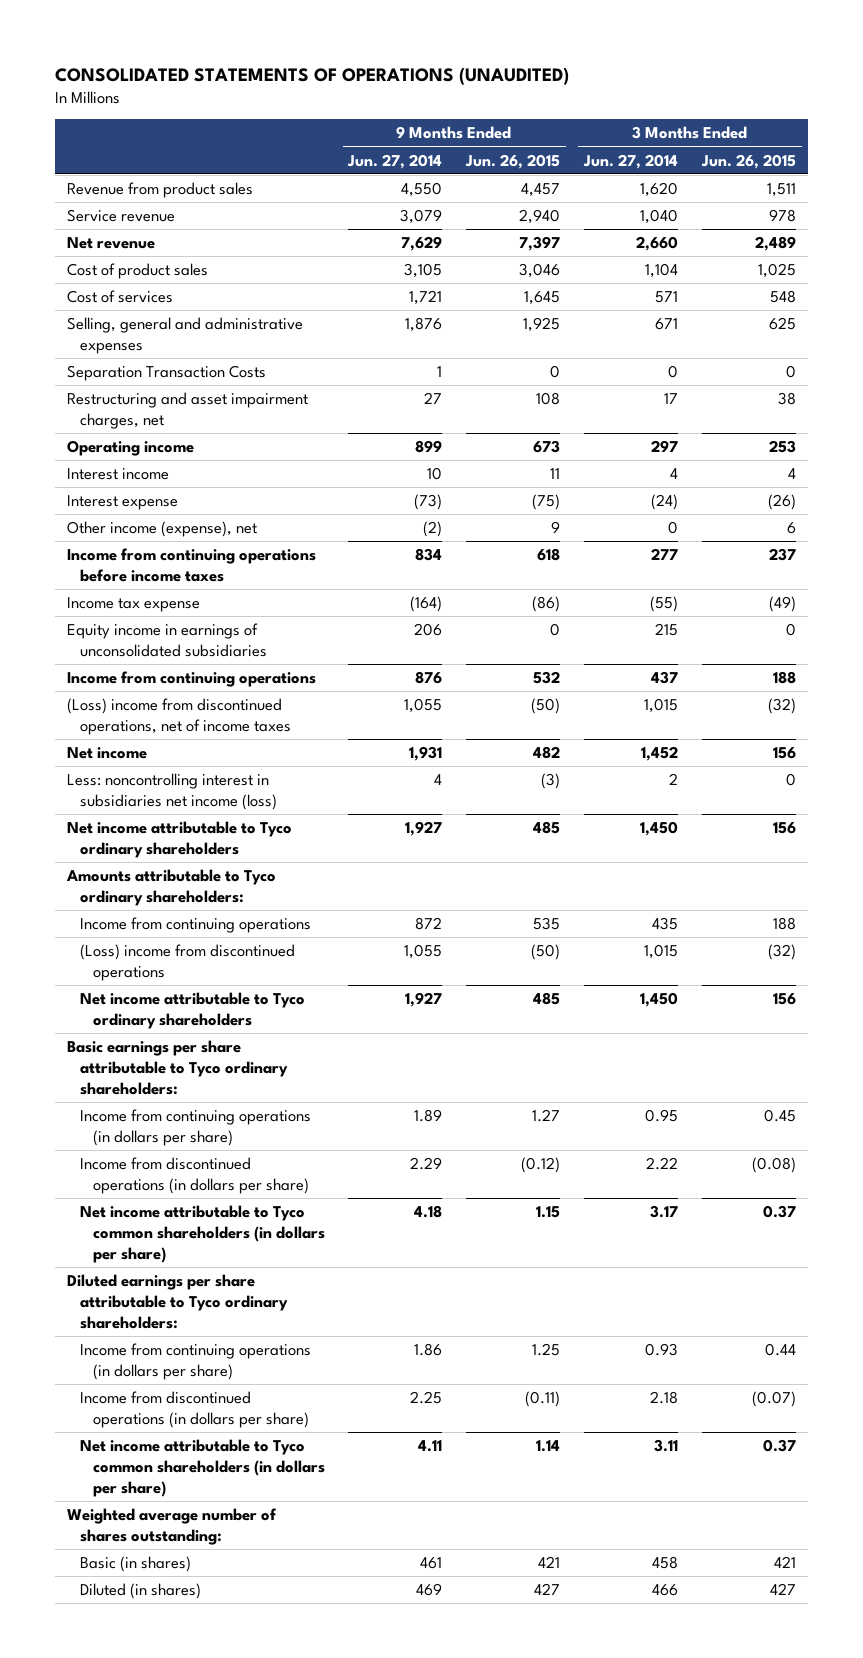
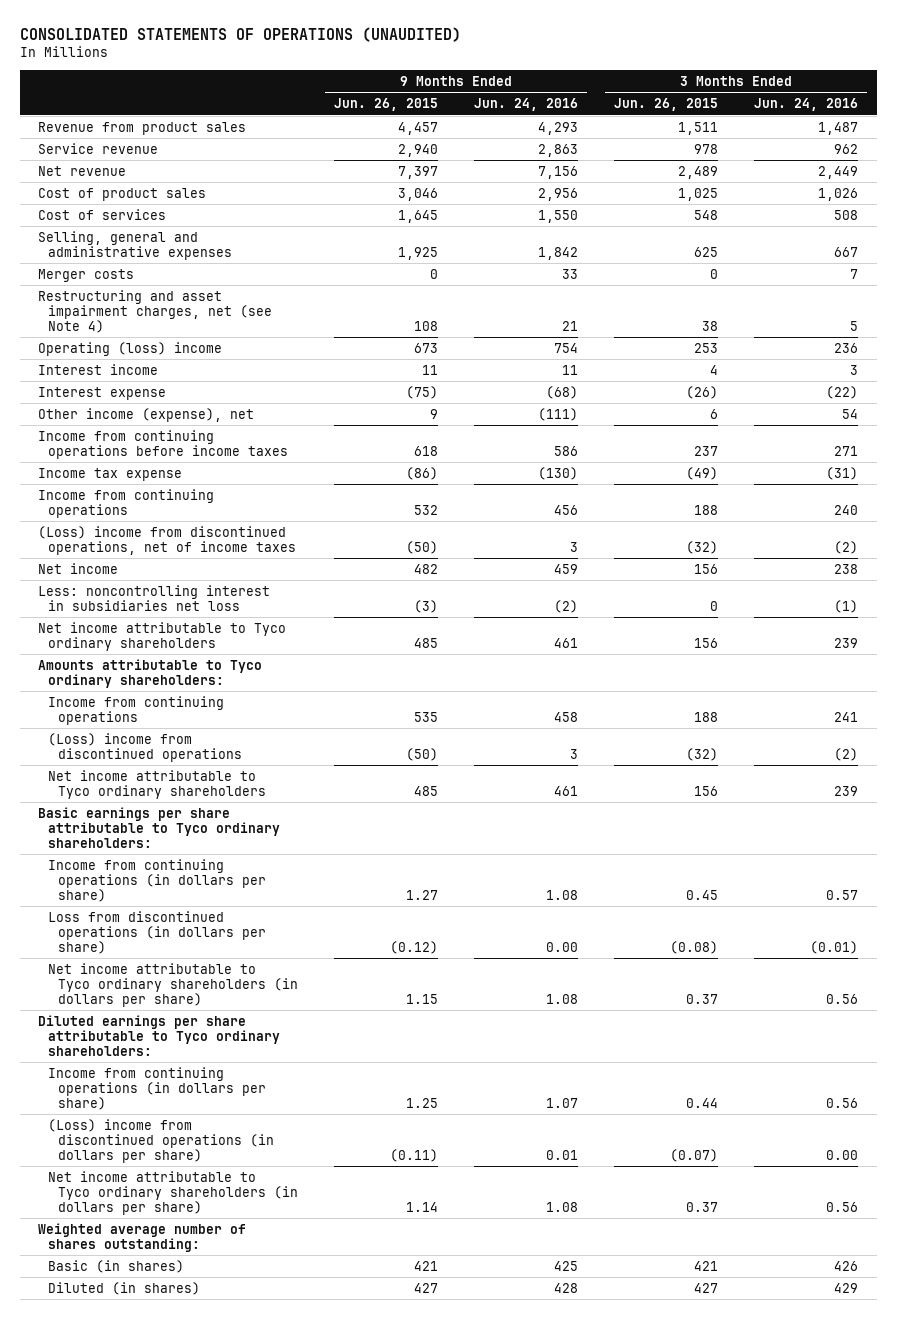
- | 9 Months Ended Jun. 27, 2014 | 9 Months Ended Jun. 26, 2015 | 3 Months Ended Jun. 27, 2014 | 3 Months Ended Jun. 26, 2015
+ | 9 Months Ended Jun. 26, 2015 | 9 Months Ended Jun. 24, 2016 | 3 Months Ended Jun. 26, 2015 | 3 Months Ended Jun. 24, 2016
- Separation Transaction Costs | 1 | 0 | 0 | 0
- Restructuring and asset impairment charges, net | 27 | 108 | 17 | 38
- Operating income | 899 | 673 | 297 | 253
+ Merger costs | 0 | 33 | 0 | 7
+ Restructuring and asset impairment charges, net (see Note 4) | 108 | 21 | 38 | 5
+ Operating (loss) income | 673 | 754 | 253 | 236
- Equity income in earnings of unconsolidated subsidiaries | 206 | 0 | 215 | 0
- Less: noncontrolling interest in subsidiaries net income (loss) | 4 | (3) | 2 | 0
+ Less: noncontrolling interest in subsidiaries net loss | (3) | (2) | 0 | (1)
- Income from discontinued operations (in dollars per share) | 2.29 | (0.12) | 2.22 | (0.08)
- Net income attributable to Tyco common shareholders (in dollars per share) | 4.18 | 1.15 | 3.17 | 0.37
+ Loss from discontinued operations (in dollars per share) | (0.12) | 0.00 | (0.08) | (0.01)
+ Net income attributable to Tyco ordinary shareholders (in dollars per share) | 1.15 | 1.08 | 0.37 | 0.56
- Income from discontinued operations (in dollars per share) | 2.25 | (0.11) | 2.18 | (0.07)
- Net income attributable to Tyco common shareholders (in dollars per share) | 4.11 | 1.14 | 3.11 | 0.37
+ (Loss) income from discontinued operations (in dollars per share) | (0.11) | 0.01 | (0.07) | 0.00
+ Net income attributable to Tyco ordinary shareholders (in dollars per share) | 1.14 | 1.08 | 0.37 | 0.56

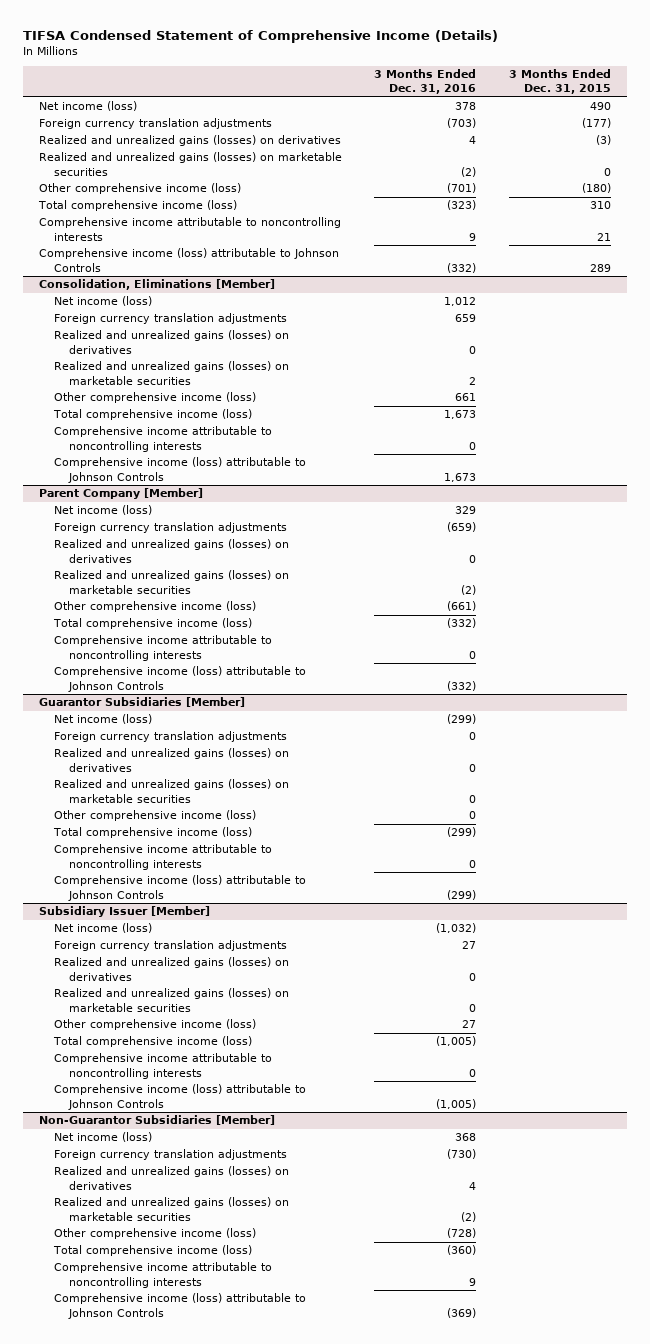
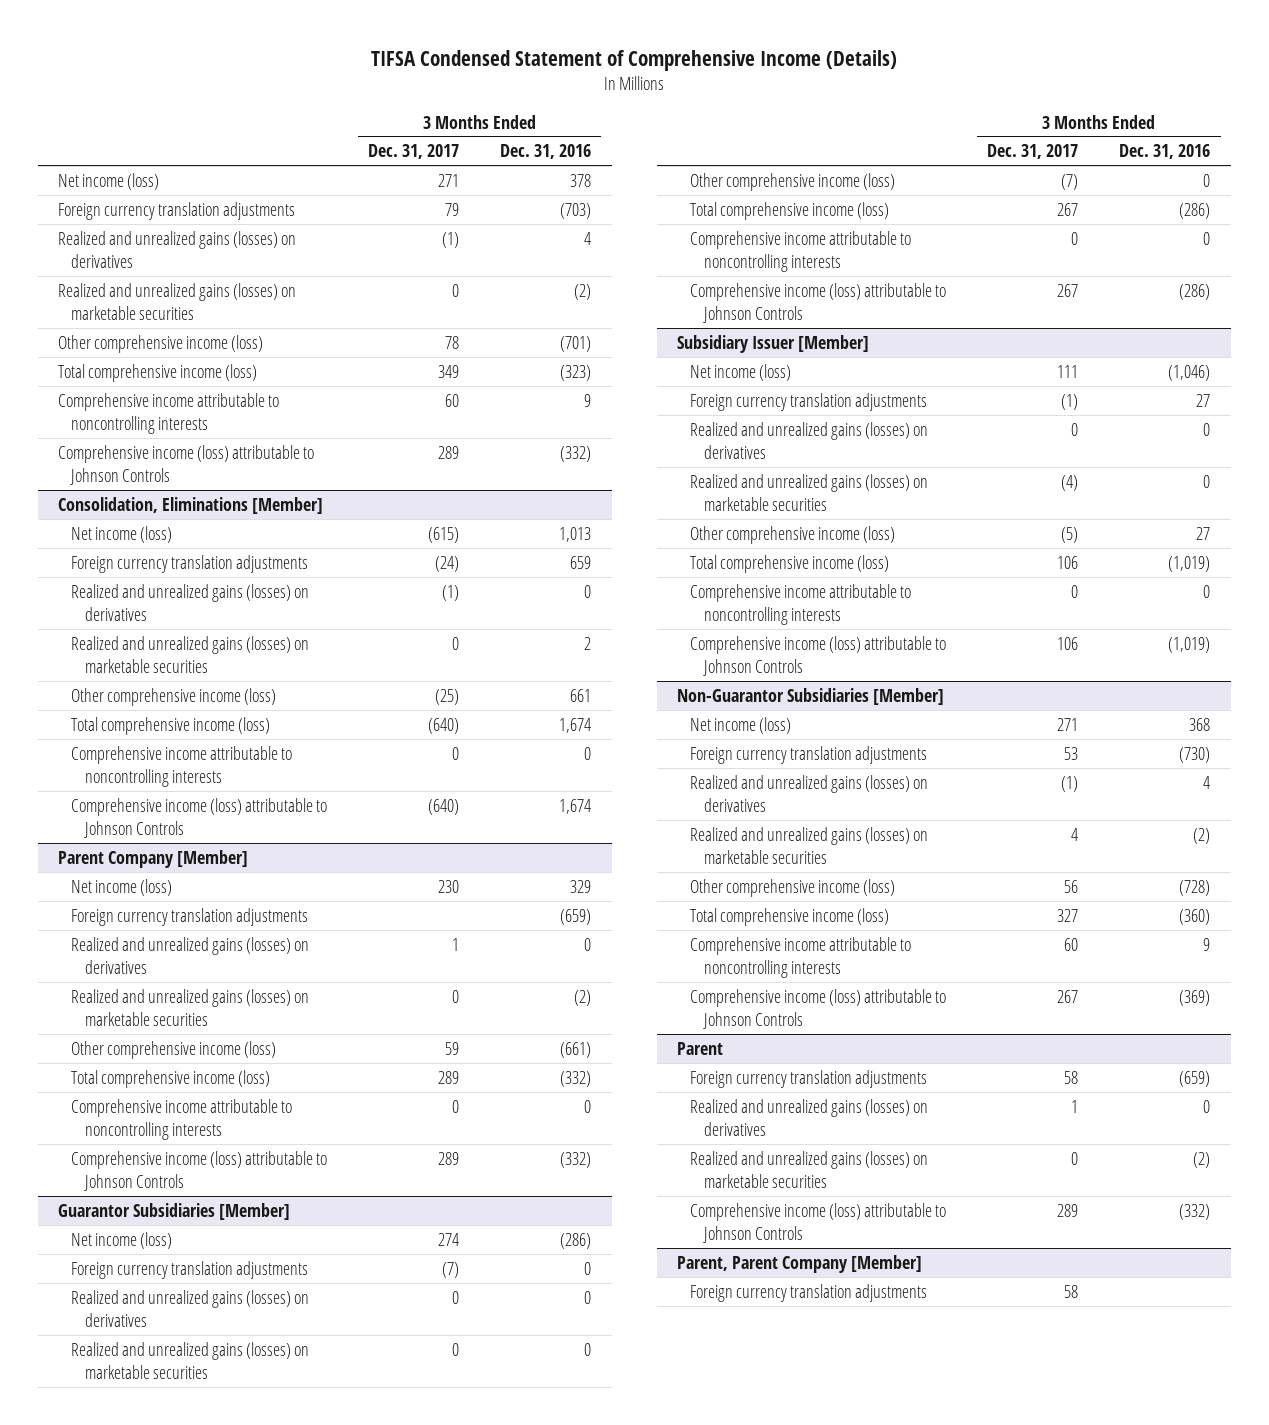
- | 3 Months Ended Dec. 31, 2016 | 3 Months Ended Dec. 31, 2015
+ | 3 Months Ended Dec. 31, 2017 | 3 Months Ended Dec. 31, 2016
@ Consolidation, Eliminations [Member]
- Net income (loss) | 1,012 |
+ Net income (loss) | (615) | 1,013
- Total comprehensive income (loss) | 1,673 |
+ Total comprehensive income (loss) | (640) | 1,674
- Comprehensive income (loss) attributable to Johnson Controls | 1,673 |
+ Comprehensive income (loss) attributable to Johnson Controls | (640) | 1,674
@ Guarantor Subsidiaries [Member]
- Net income (loss) | (299) |
+ Net income (loss) | 274 | (286)
- Total comprehensive income (loss) | (299) |
+ Total comprehensive income (loss) | 267 | (286)
- Comprehensive income (loss) attributable to Johnson Controls | (299) |
+ Comprehensive income (loss) attributable to Johnson Controls | 267 | (286)
@ Subsidiary Issuer [Member]
- Net income (loss) | (1,032) |
+ Net income (loss) | 111 | (1,046)
- Total comprehensive income (loss) | (1,005) |
+ Total comprehensive income (loss) | 106 | (1,019)
- Comprehensive income (loss) attributable to Johnson Controls | (1,005) |
+ Comprehensive income (loss) attributable to Johnson Controls | 106 | (1,019)
+ Parent
+ Foreign currency translation adjustments | 58 | (659)
+ Realized and unrealized gains (losses) on derivatives | 1 | 0
+ Realized and unrealized gains (losses) on marketable securities | 0 | (2)
+ Comprehensive income (loss) attributable to Johnson Controls | 289 | (332)
+ Parent, Parent Company [Member]
+ Foreign currency translation adjustments | 58 |

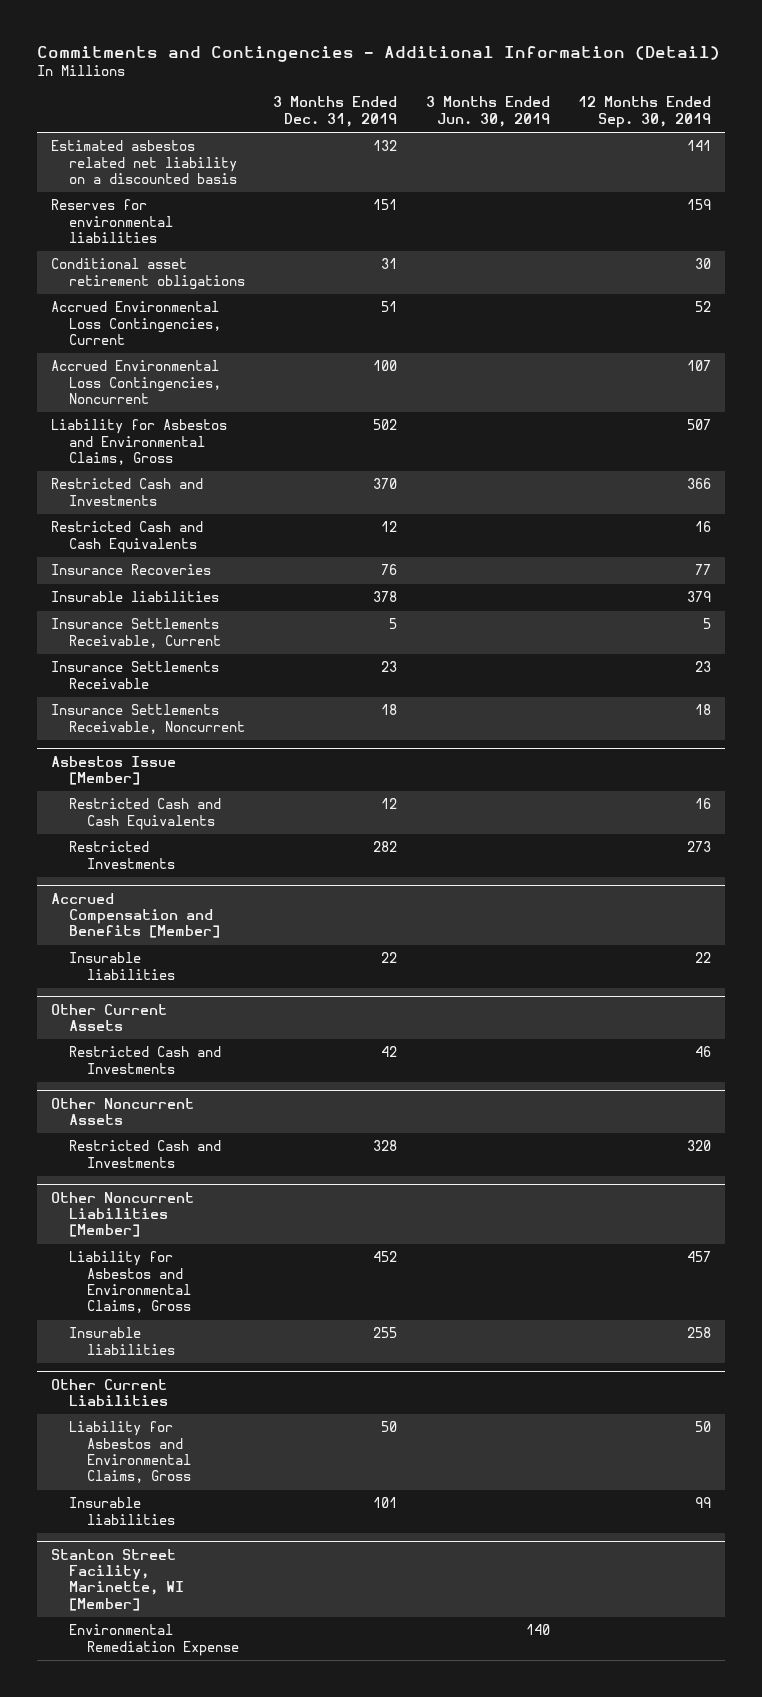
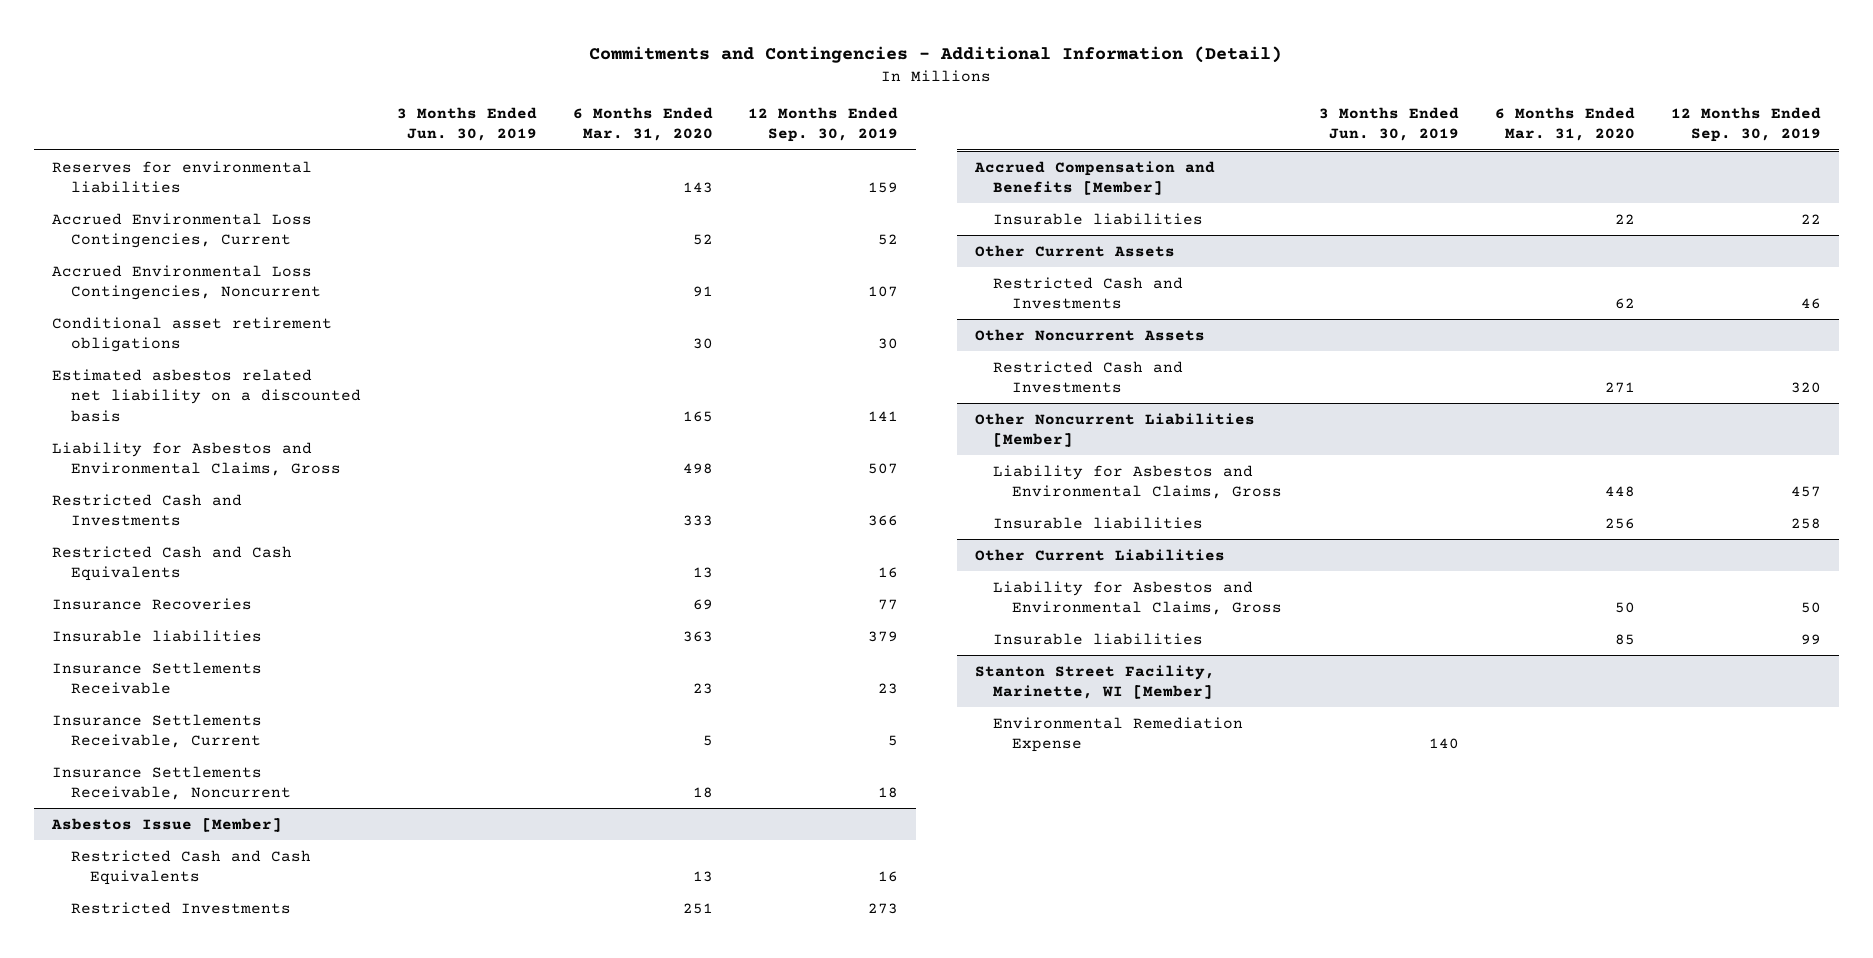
- | 3 Months Ended Dec. 31, 2019 | 3 Months Ended Jun. 30, 2019 | 12 Months Ended Sep. 30, 2019
+ | 3 Months Ended Jun. 30, 2019 | 6 Months Ended Mar. 31, 2020 | 12 Months Ended Sep. 30, 2019
moved down: Conditional asset retirement obligations | | 30 | 30
moved down: Estimated asbestos related net liability on a discounted basis | | 165 | 141
moved down: Insurance Settlements Receivable, Current | | 5 | 5

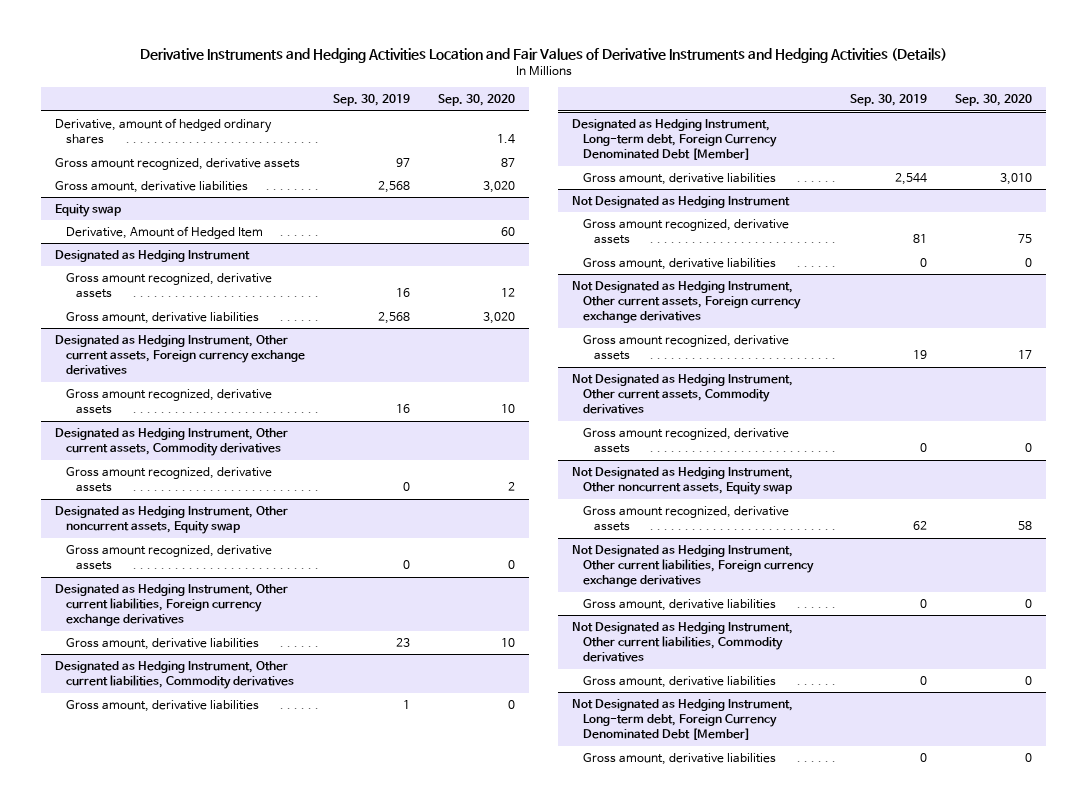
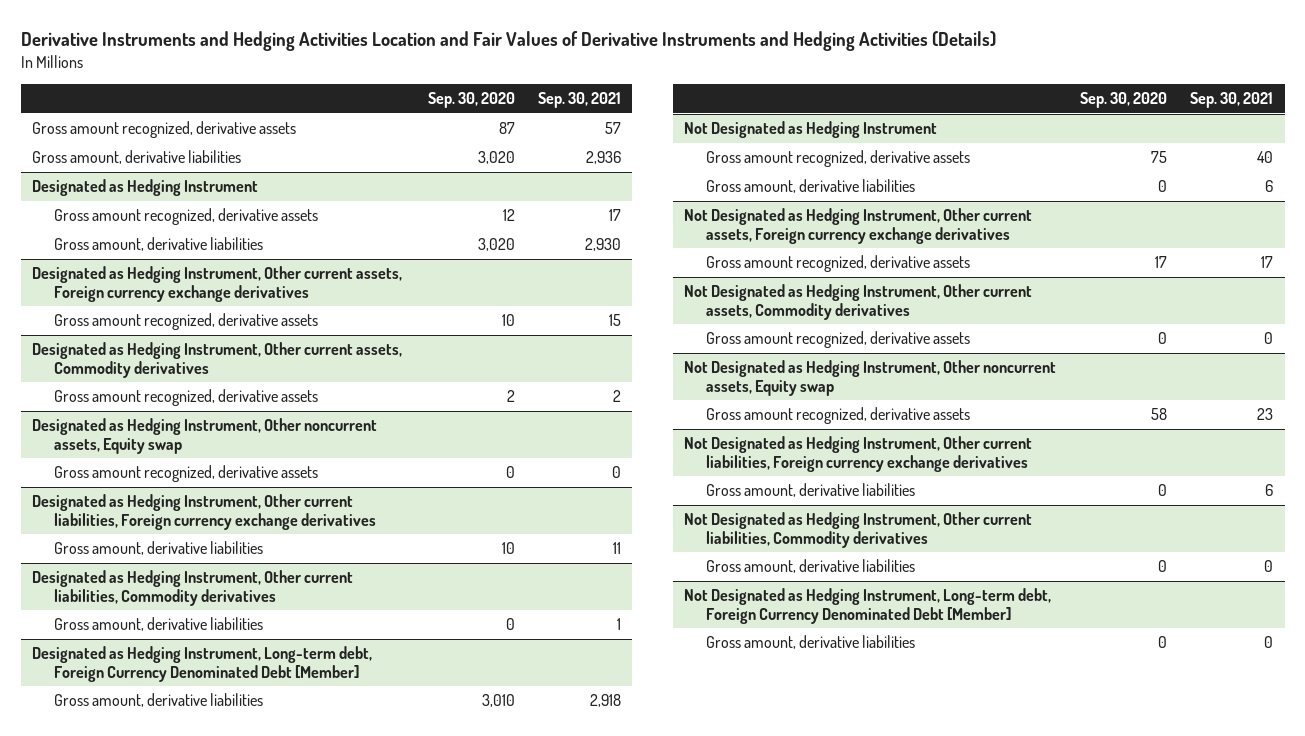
- | Sep. 30, 2019 | Sep. 30, 2020
+ | Sep. 30, 2020 | Sep. 30, 2021
- Derivative, amount of hedged ordinary shares | | 1.4
- Equity swap
- Derivative, Amount of Hedged Item | | 60

